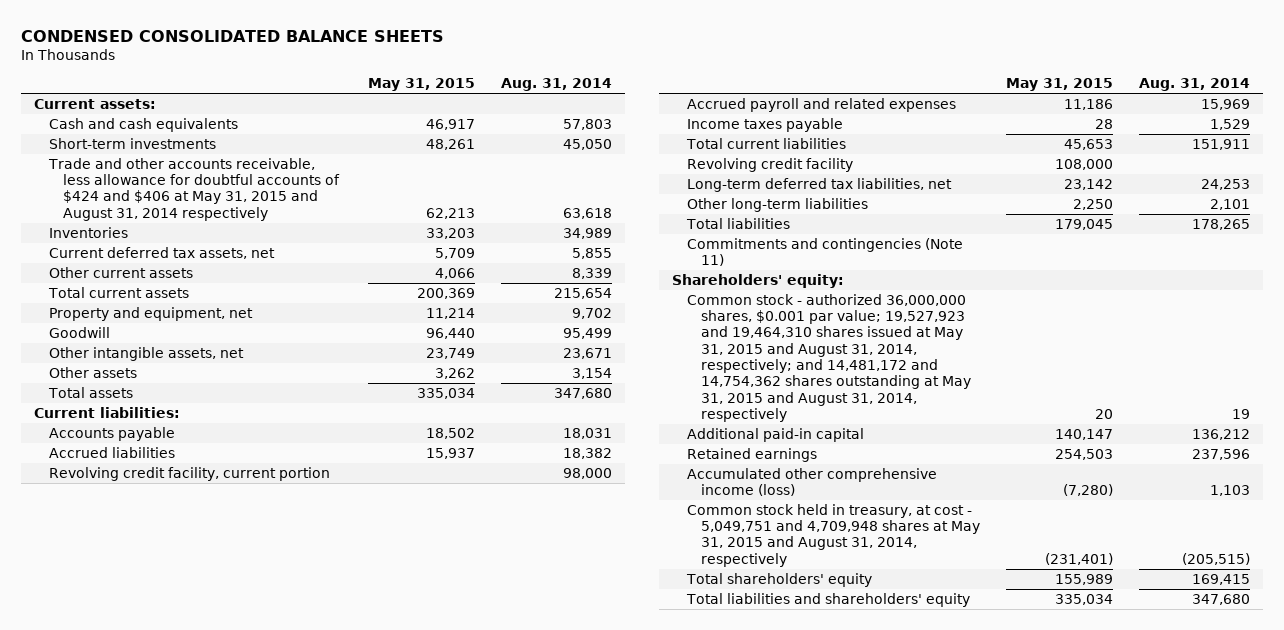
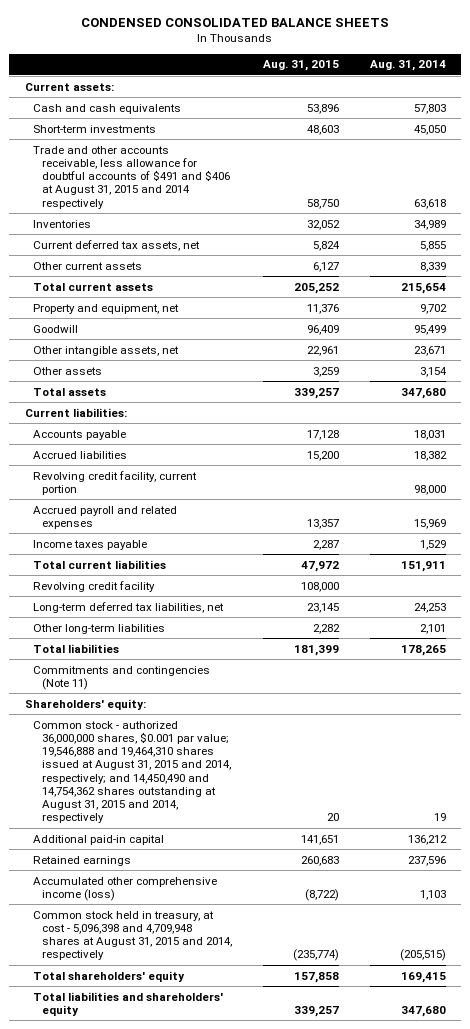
- | May 31, 2015 | Aug. 31, 2014
+ | Aug. 31, 2015 | Aug. 31, 2014
- Trade and other accounts receivable, less allowance for doubtful accounts of $424 and $406 at May 31, 2015 and August 31, 2014 respectively | 62,213 | 63,618
+ Trade and other accounts receivable, less allowance for doubtful accounts of $491 and $406 at August 31, 2015 and 2014 respectively | 58,750 | 63,618
- Common stock - authorized 36,000,000 shares, $0.001 par value; 19,527,923 and 19,464,310 shares issued at May 31, 2015 and August 31, 2014, respectively; and 14,481,172 and 14,754,362 shares outstanding at May 31, 2015 and August 31, 2014, respectively | 20 | 19
+ Common stock - authorized 36,000,000 shares, $0.001 par value; 19,546,888 and 19,464,310 shares issued at August 31, 2015 and 2014, respectively; and 14,450,490 and 14,754,362 shares outstanding at August 31, 2015 and 2014, respectively | 20 | 19
- Common stock held in treasury, at cost - 5,049,751 and 4,709,948 shares at May 31, 2015 and August 31, 2014, respectively | (231,401) | (205,515)
+ Common stock held in treasury, at cost - 5,096,398 and 4,709,948 shares at August 31, 2015 and 2014, respectively | (235,774) | (205,515)

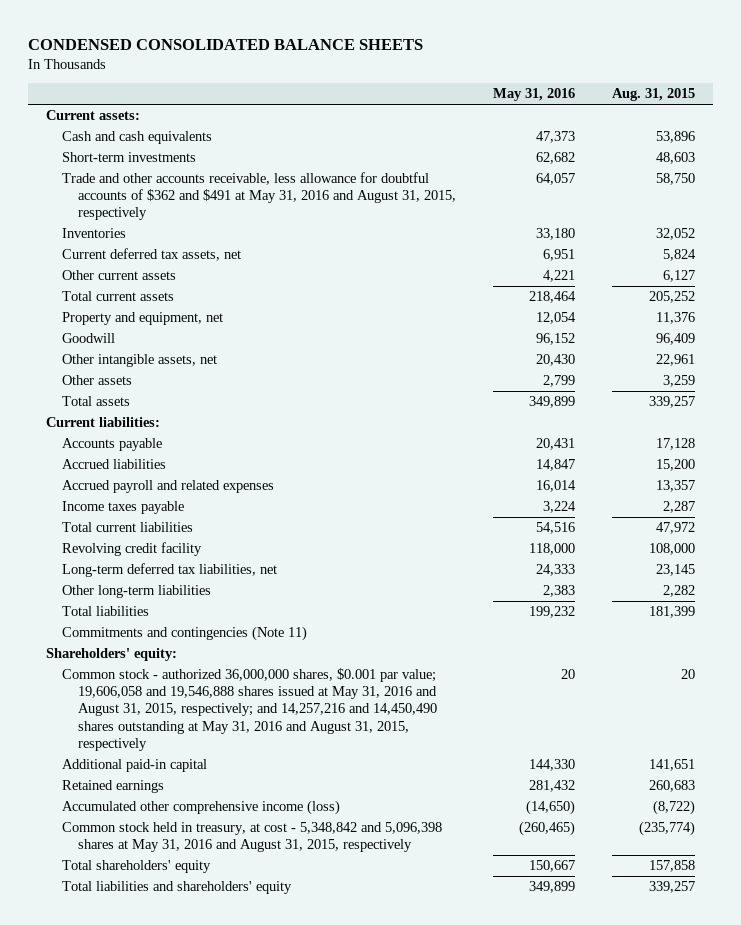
- | Aug. 31, 2015 | Aug. 31, 2014
+ | May 31, 2016 | Aug. 31, 2015
- Trade and other accounts receivable, less allowance for doubtful accounts of $491 and $406 at August 31, 2015 and 2014 respectively | 58,750 | 63,618
+ Trade and other accounts receivable, less allowance for doubtful accounts of $362 and $491 at May 31, 2016 and August 31, 2015, respectively | 64,057 | 58,750
- Revolving credit facility, current portion | | 98,000
- Common stock - authorized 36,000,000 shares, $0.001 par value; 19,546,888 and 19,464,310 shares issued at August 31, 2015 and 2014, respectively; and 14,450,490 and 14,754,362 shares outstanding at August 31, 2015 and 2014, respectively | 20 | 19
+ Common stock - authorized 36,000,000 shares, $0.001 par value; 19,606,058 and 19,546,888 shares issued at May 31, 2016 and August 31, 2015, respectively; and 14,257,216 and 14,450,490 shares outstanding at May 31, 2016 and August 31, 2015, respectively | 20 | 20
- Common stock held in treasury, at cost - 5,096,398 and 4,709,948 shares at August 31, 2015 and 2014, respectively | (235,774) | (205,515)
+ Common stock held in treasury, at cost - 5,348,842 and 5,096,398 shares at May 31, 2016 and August 31, 2015, respectively | (260,465) | (235,774)

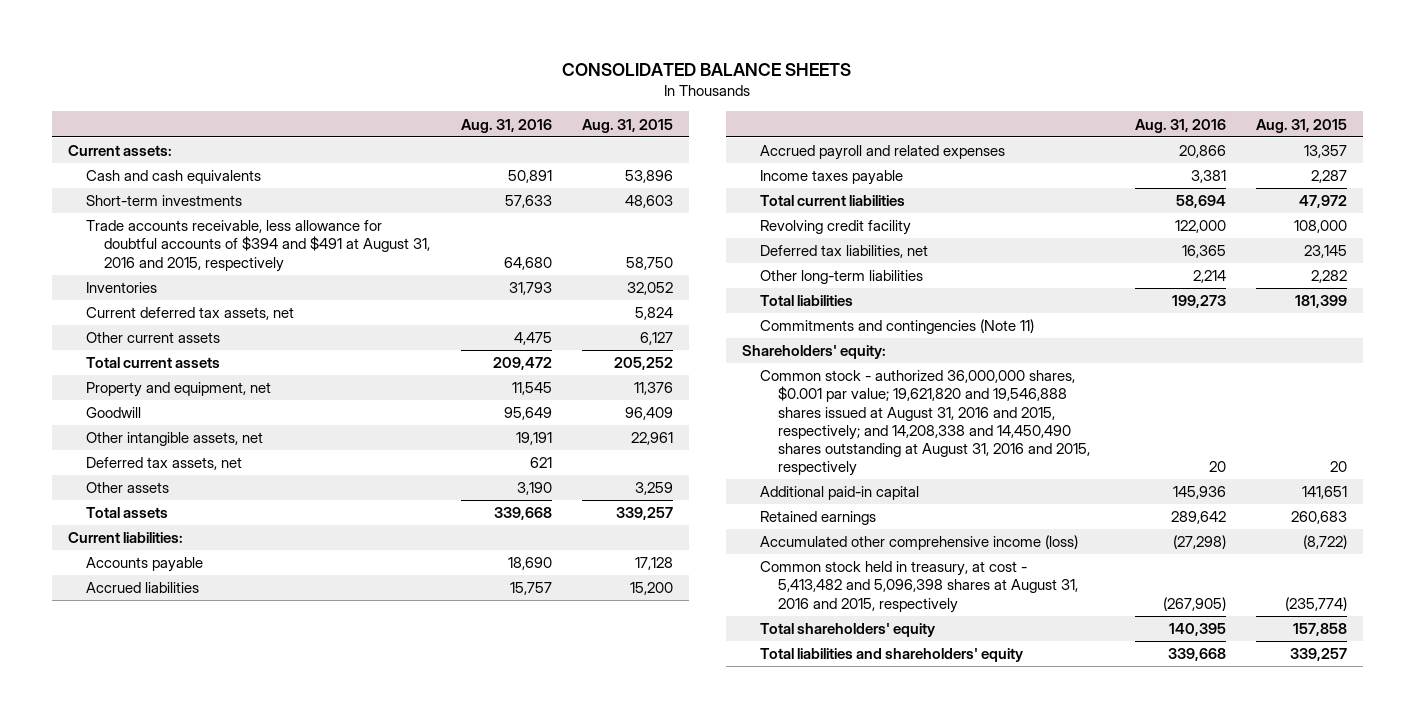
- CONDENSED CONSOLIDATED BALANCE SHEETS
+ CONSOLIDATED BALANCE SHEETS
- | May 31, 2016 | Aug. 31, 2015
+ | Aug. 31, 2016 | Aug. 31, 2015
- Trade and other accounts receivable, less allowance for doubtful accounts of $362 and $491 at May 31, 2016 and August 31, 2015, respectively | 64,057 | 58,750
+ Trade accounts receivable, less allowance for doubtful accounts of $394 and $491 at August 31, 2016 and 2015, respectively | 64,680 | 58,750
+ Deferred tax assets, net | 621 |
- Long-term deferred tax liabilities, net | 24,333 | 23,145
+ Deferred tax liabilities, net | 16,365 | 23,145
- Common stock - authorized 36,000,000 shares, $0.001 par value; 19,606,058 and 19,546,888 shares issued at May 31, 2016 and August 31, 2015, respectively; and 14,257,216 and 14,450,490 shares outstanding at May 31, 2016 and August 31, 2015, respectively | 20 | 20
+ Common stock - authorized 36,000,000 shares, $0.001 par value; 19,621,820 and 19,546,888 shares issued at August 31, 2016 and 2015, respectively; and 14,208,338 and 14,450,490 shares outstanding at August 31, 2016 and 2015, respectively | 20 | 20
- Common stock held in treasury, at cost - 5,348,842 and 5,096,398 shares at May 31, 2016 and August 31, 2015, respectively | (260,465) | (235,774)
+ Common stock held in treasury, at cost - 5,413,482 and 5,096,398 shares at August 31, 2016 and 2015, respectively | (267,905) | (235,774)

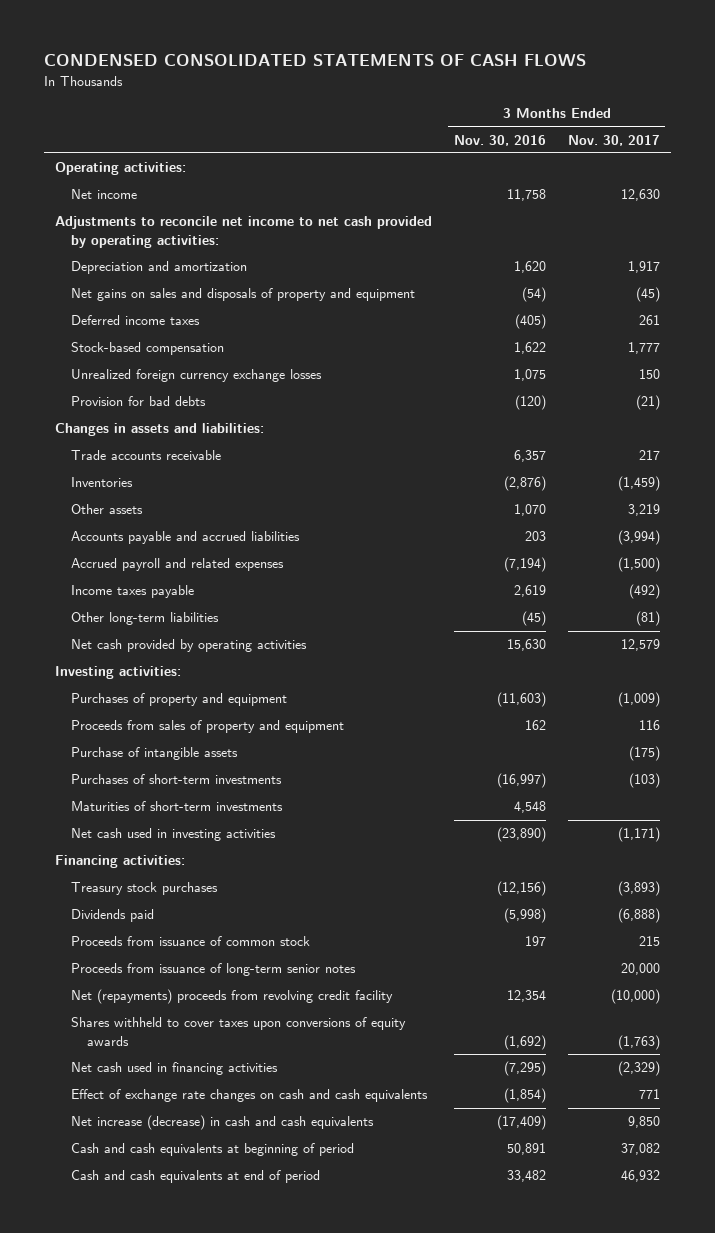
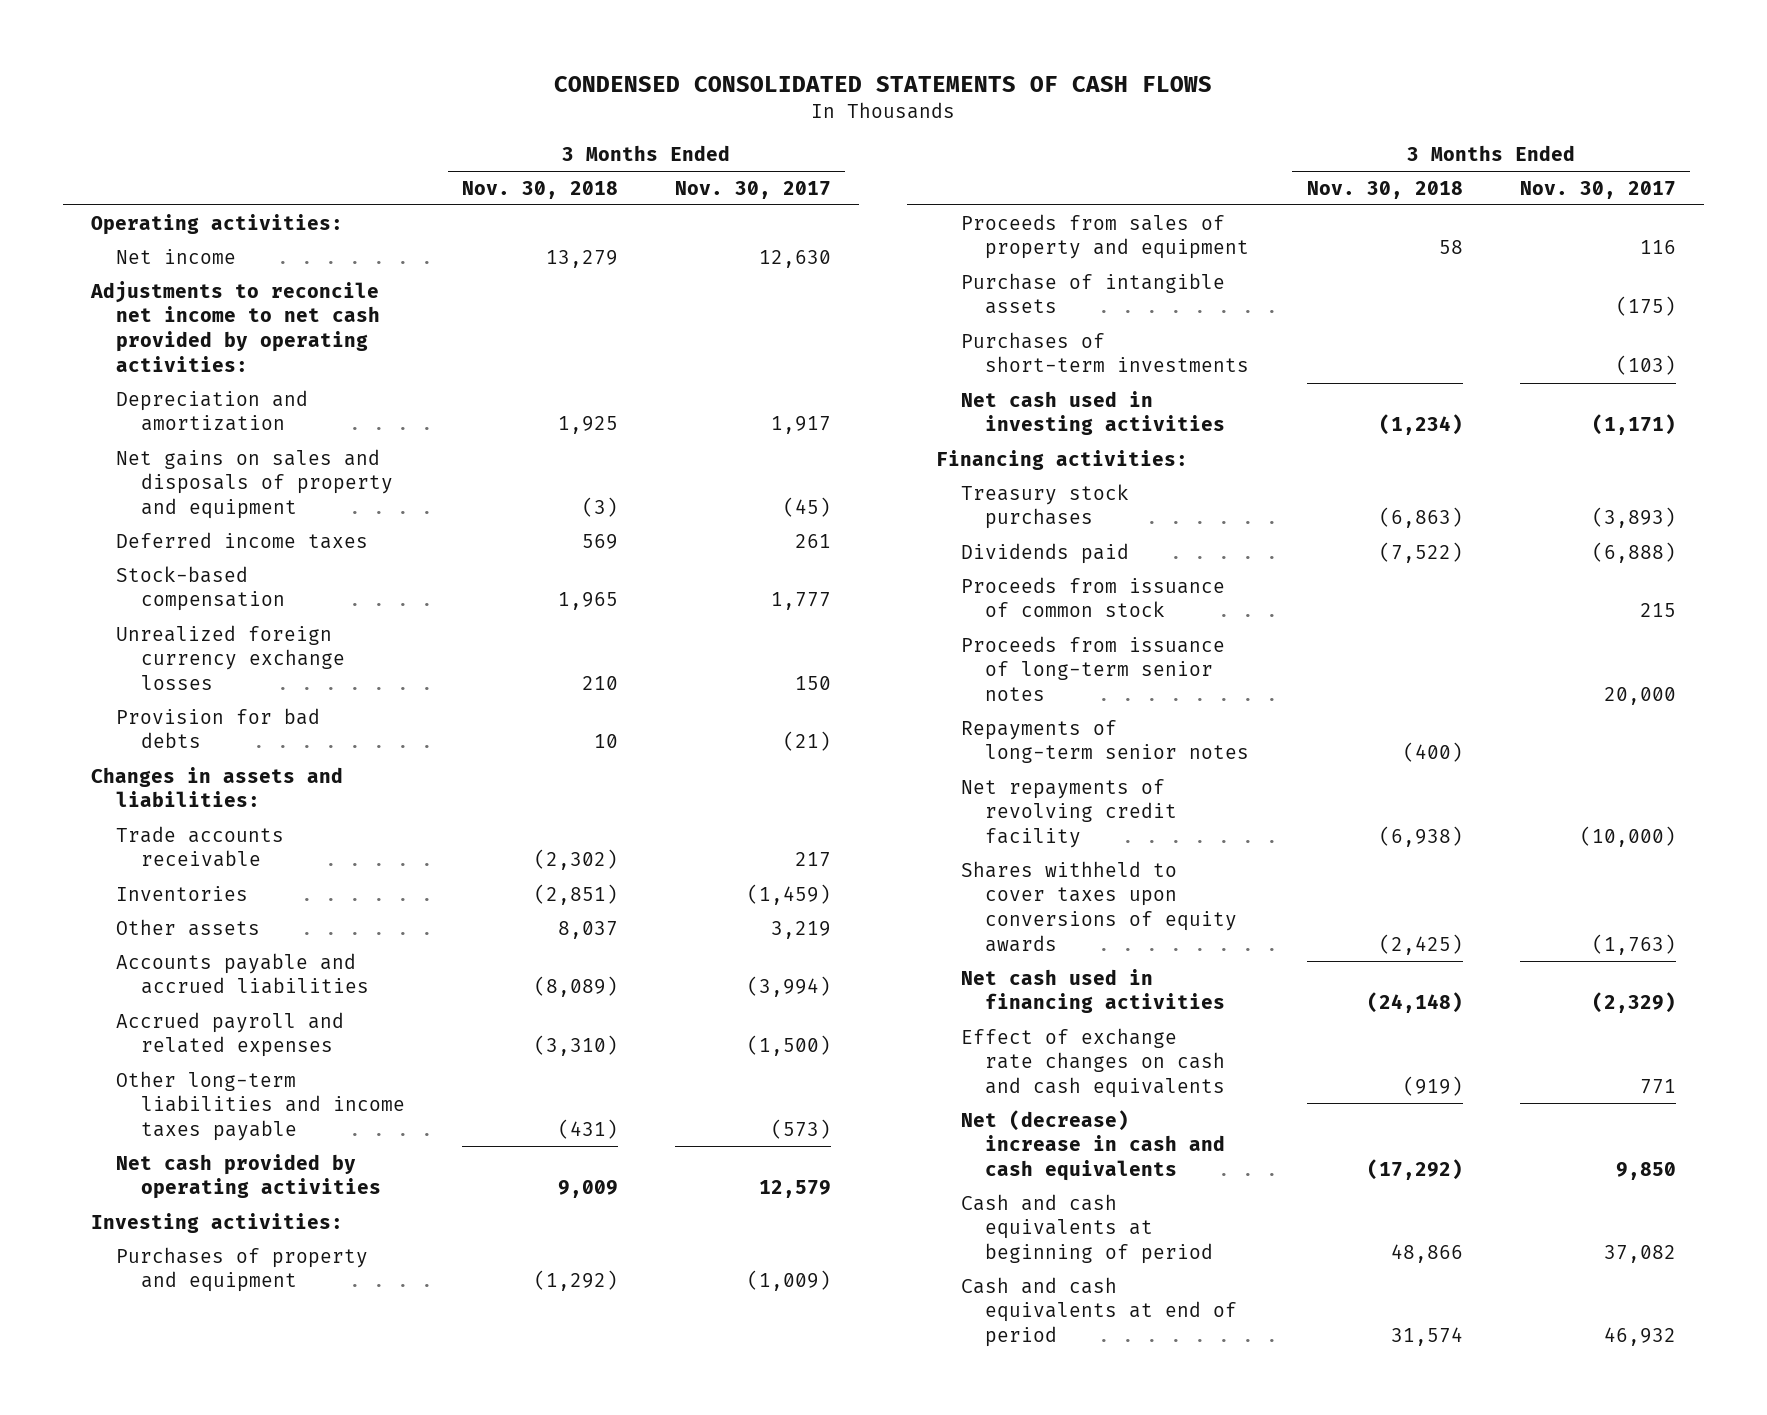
- | 3 Months Ended Nov. 30, 2016 | 3 Months Ended Nov. 30, 2017
+ | 3 Months Ended Nov. 30, 2018 | 3 Months Ended Nov. 30, 2017
- Income taxes payable | 2,619 | (492)
- Other long-term liabilities | (45) | (81)
+ Other long-term liabilities and income taxes payable | (431) | (573)
- Maturities of short-term investments | 4,548 |
- Net (repayments) proceeds from revolving credit facility | 12,354 | (10,000)
+ Repayments of long-term senior notes | (400) |
+ Net repayments of revolving credit facility | (6,938) | (10,000)
- Net increase (decrease) in cash and cash equivalents | (17,409) | 9,850
+ Net (decrease) increase in cash and cash equivalents | (17,292) | 9,850

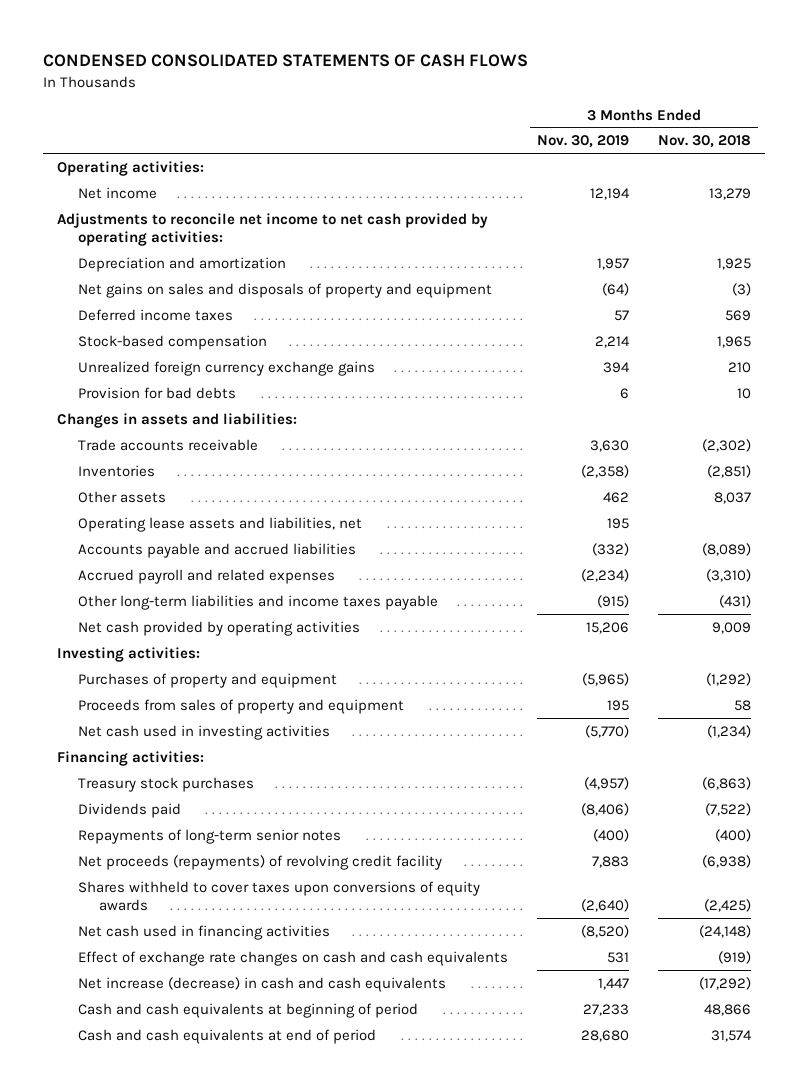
- | 3 Months Ended Nov. 30, 2018 | 3 Months Ended Nov. 30, 2017
+ | 3 Months Ended Nov. 30, 2019 | 3 Months Ended Nov. 30, 2018
- Unrealized foreign currency exchange losses | 210 | 150
+ Unrealized foreign currency exchange gains | 394 | 210
+ Operating lease assets and liabilities, net | 195 |
- Purchase of intangible assets | | (175)
- Purchases of short-term investments | | (103)
- Proceeds from issuance of common stock | | 215
- Proceeds from issuance of long-term senior notes | | 20,000
- Net repayments of revolving credit facility | (6,938) | (10,000)
+ Net proceeds (repayments) of revolving credit facility | 7,883 | (6,938)
- Net (decrease) increase in cash and cash equivalents | (17,292) | 9,850
+ Net increase (decrease) in cash and cash equivalents | 1,447 | (17,292)

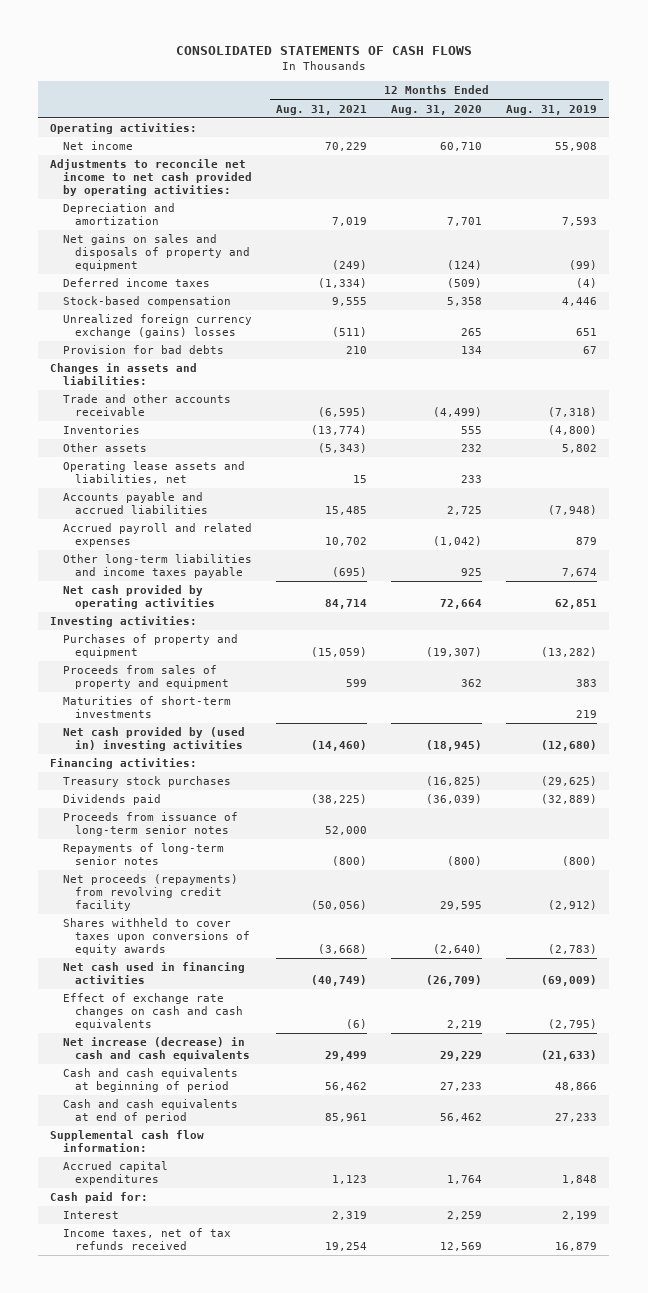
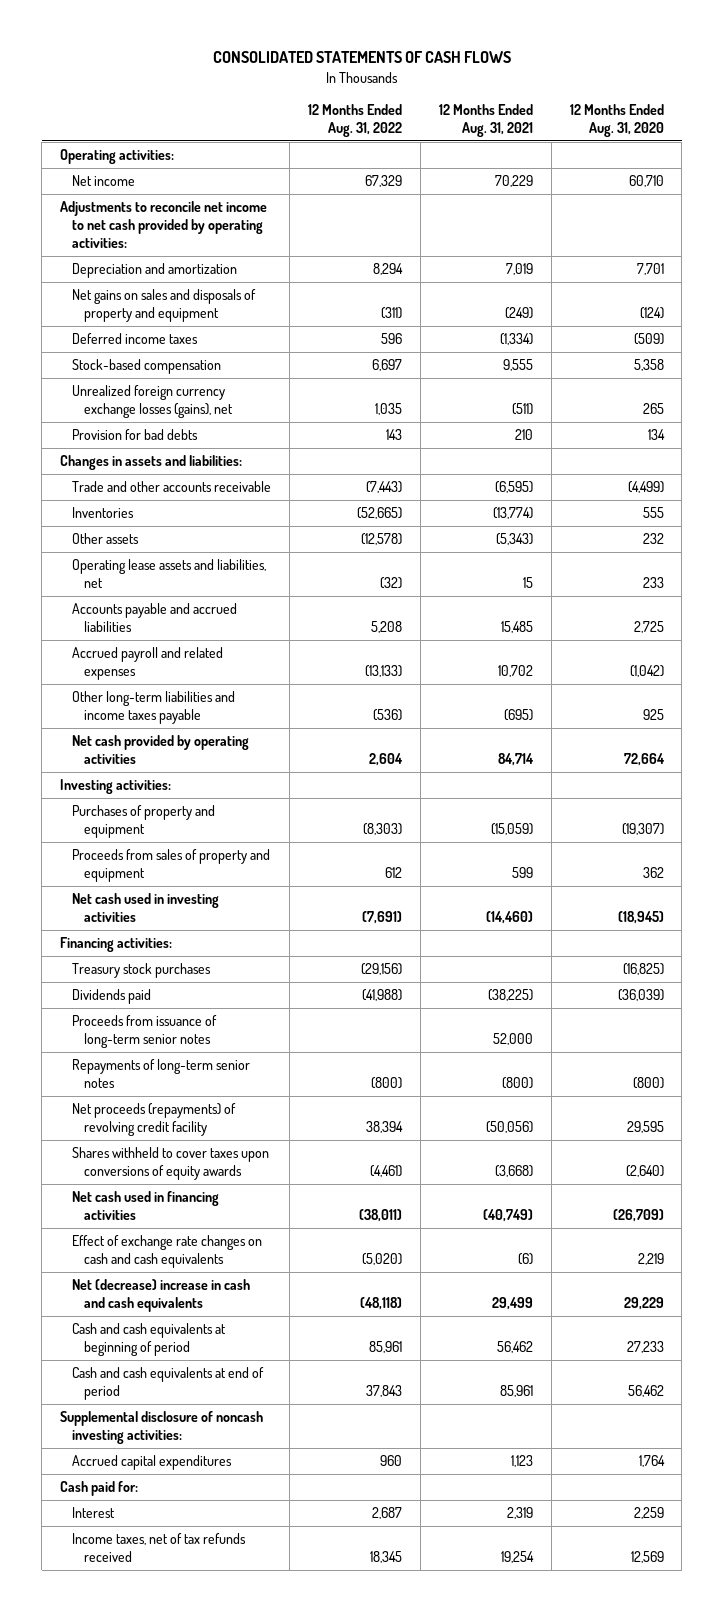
- | 12 Months Ended Aug. 31, 2021 | 12 Months Ended Aug. 31, 2020 | 12 Months Ended Aug. 31, 2019
+ | 12 Months Ended Aug. 31, 2022 | 12 Months Ended Aug. 31, 2021 | 12 Months Ended Aug. 31, 2020
- Unrealized foreign currency exchange (gains) losses | (511) | 265 | 651
+ Unrealized foreign currency exchange losses (gains), net | 1,035 | (511) | 265
- Maturities of short-term investments | | | 219
- Net cash provided by (used in) investing activities | (14,460) | (18,945) | (12,680)
+ Net cash used in investing activities | (7,691) | (14,460) | (18,945)
- Net proceeds (repayments) from revolving credit facility | (50,056) | 29,595 | (2,912)
+ Net proceeds (repayments) of revolving credit facility | 38,394 | (50,056) | 29,595
- Net increase (decrease) in cash and cash equivalents | 29,499 | 29,229 | (21,633)
+ Net (decrease) increase in cash and cash equivalents | (48,118) | 29,499 | 29,229
- Supplemental cash flow information:
+ Supplemental disclosure of noncash investing activities:

